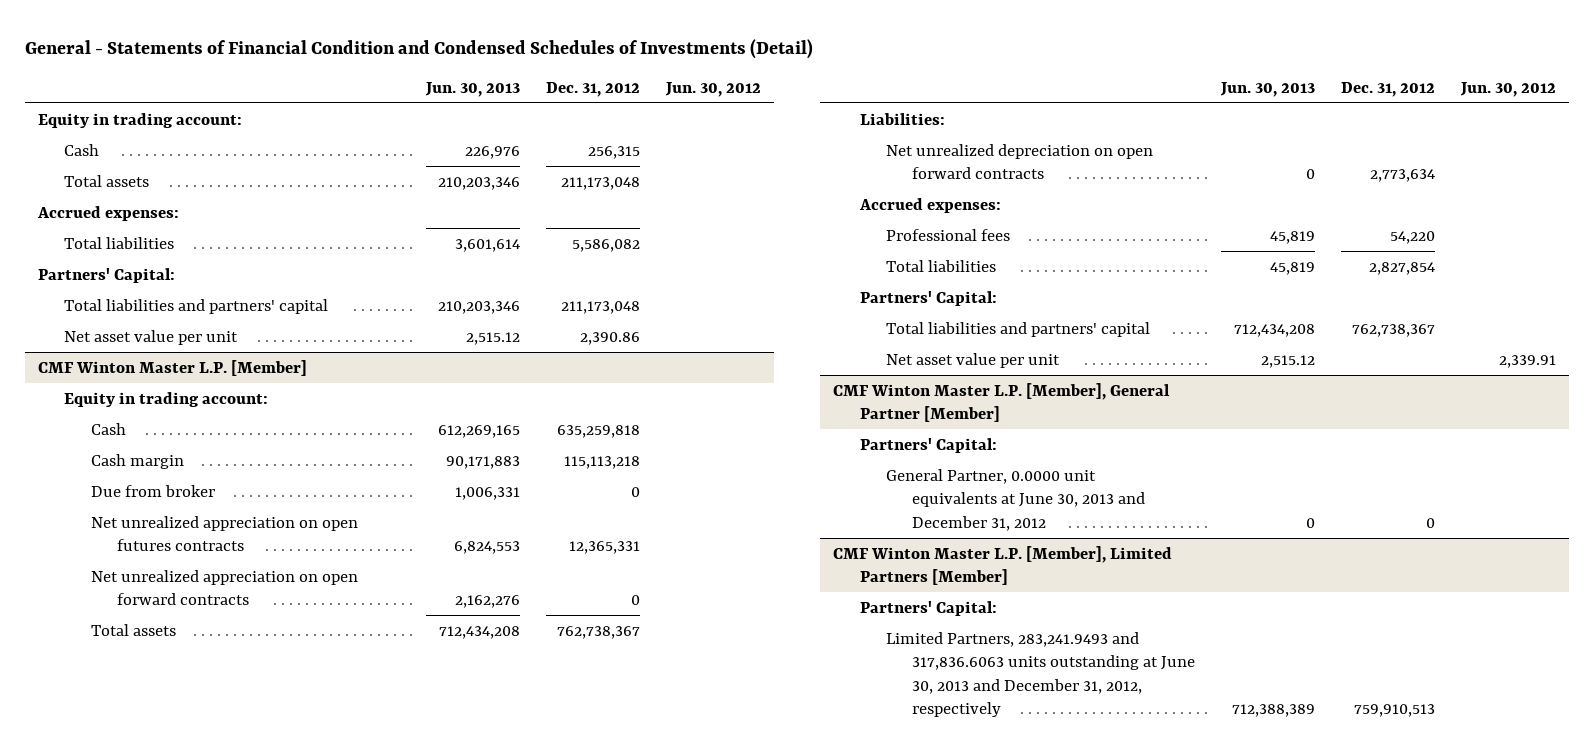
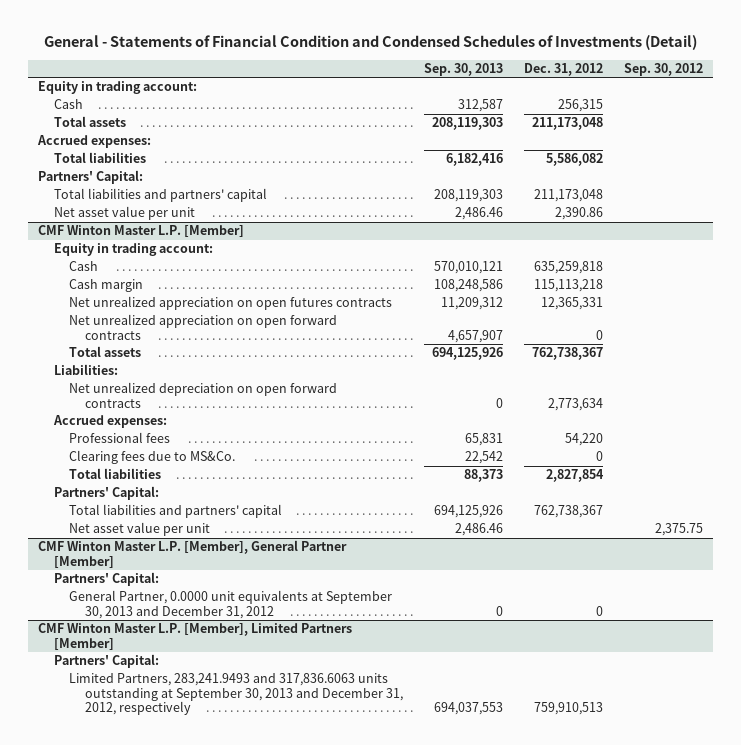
- | Jun. 30, 2013 | Dec. 31, 2012 | Jun. 30, 2012
+ | Sep. 30, 2013 | Dec. 31, 2012 | Sep. 30, 2012
@ CMF Winton Master L.P. [Member]
- Due from broker | 1,006,331 | 0 |
+ Clearing fees due to MS&Co. | 22,542 | 0 |
@ CMF Winton Master L.P. [Member], General Partner [Member]
- General Partner, 0.0000 unit equivalents at June 30, 2013 and December 31, 2012 | 0 | 0 |
+ General Partner, 0.0000 unit equivalents at September 30, 2013 and December 31, 2012 | 0 | 0 |
@ CMF Winton Master L.P. [Member], Limited Partners [Member]
- Limited Partners, 283,241.9493 and 317,836.6063 units outstanding at June 30, 2013 and December 31, 2012, respectively | 712,388,389 | 759,910,513 |
+ Limited Partners, 283,241.9493 and 317,836.6063 units outstanding at September 30, 2013 and December 31, 2012, respectively | 694,037,553 | 759,910,513 |

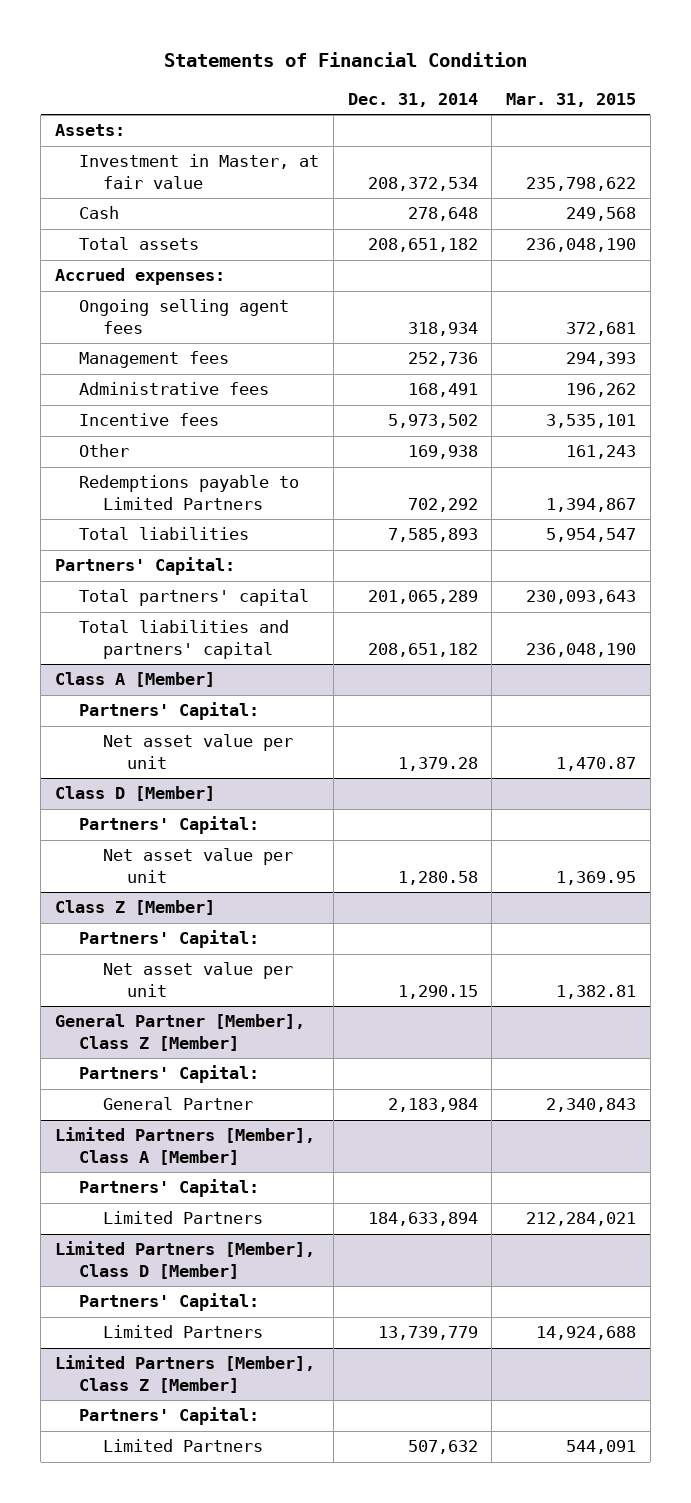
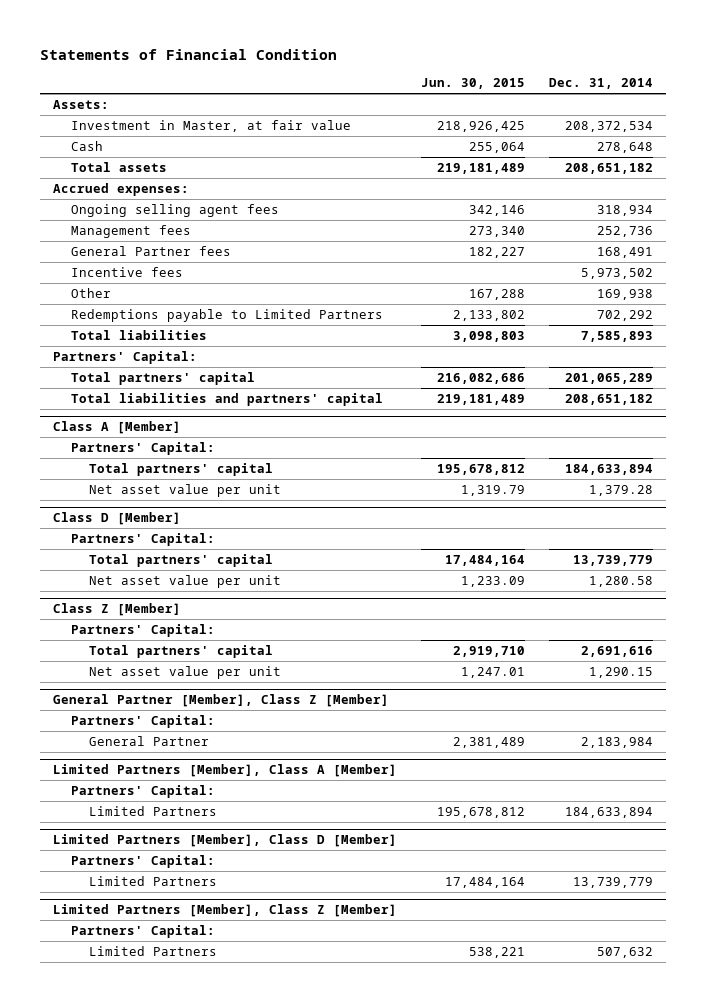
- | Dec. 31, 2014 | Mar. 31, 2015
+ | Jun. 30, 2015 | Dec. 31, 2014
- Administrative fees | 168,491 | 196,262
+ General Partner fees | 182,227 | 168,491
@ Class A [Member]
+ Total partners' capital | 195,678,812 | 184,633,894
@ Class D [Member]
+ Total partners' capital | 17,484,164 | 13,739,779
@ Class Z [Member]
+ Total partners' capital | 2,919,710 | 2,691,616

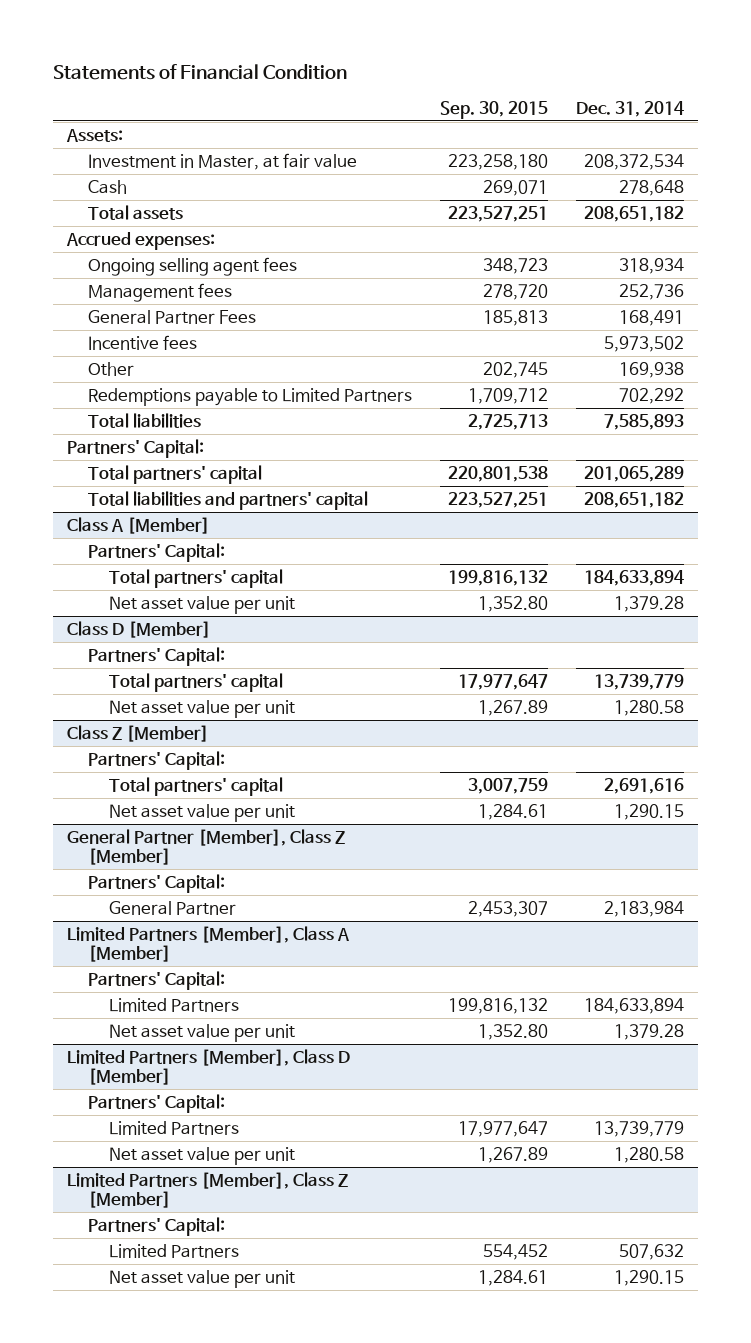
- | Jun. 30, 2015 | Dec. 31, 2014
+ | Sep. 30, 2015 | Dec. 31, 2014
- General Partner fees | 182,227 | 168,491
+ General Partner Fees | 185,813 | 168,491
@ Limited Partners [Member], Class A [Member]
+ Net asset value per unit | 1,352.80 | 1,379.28
@ Limited Partners [Member], Class D [Member]
+ Net asset value per unit | 1,267.89 | 1,280.58
@ Limited Partners [Member], Class Z [Member]
+ Net asset value per unit | 1,284.61 | 1,290.15

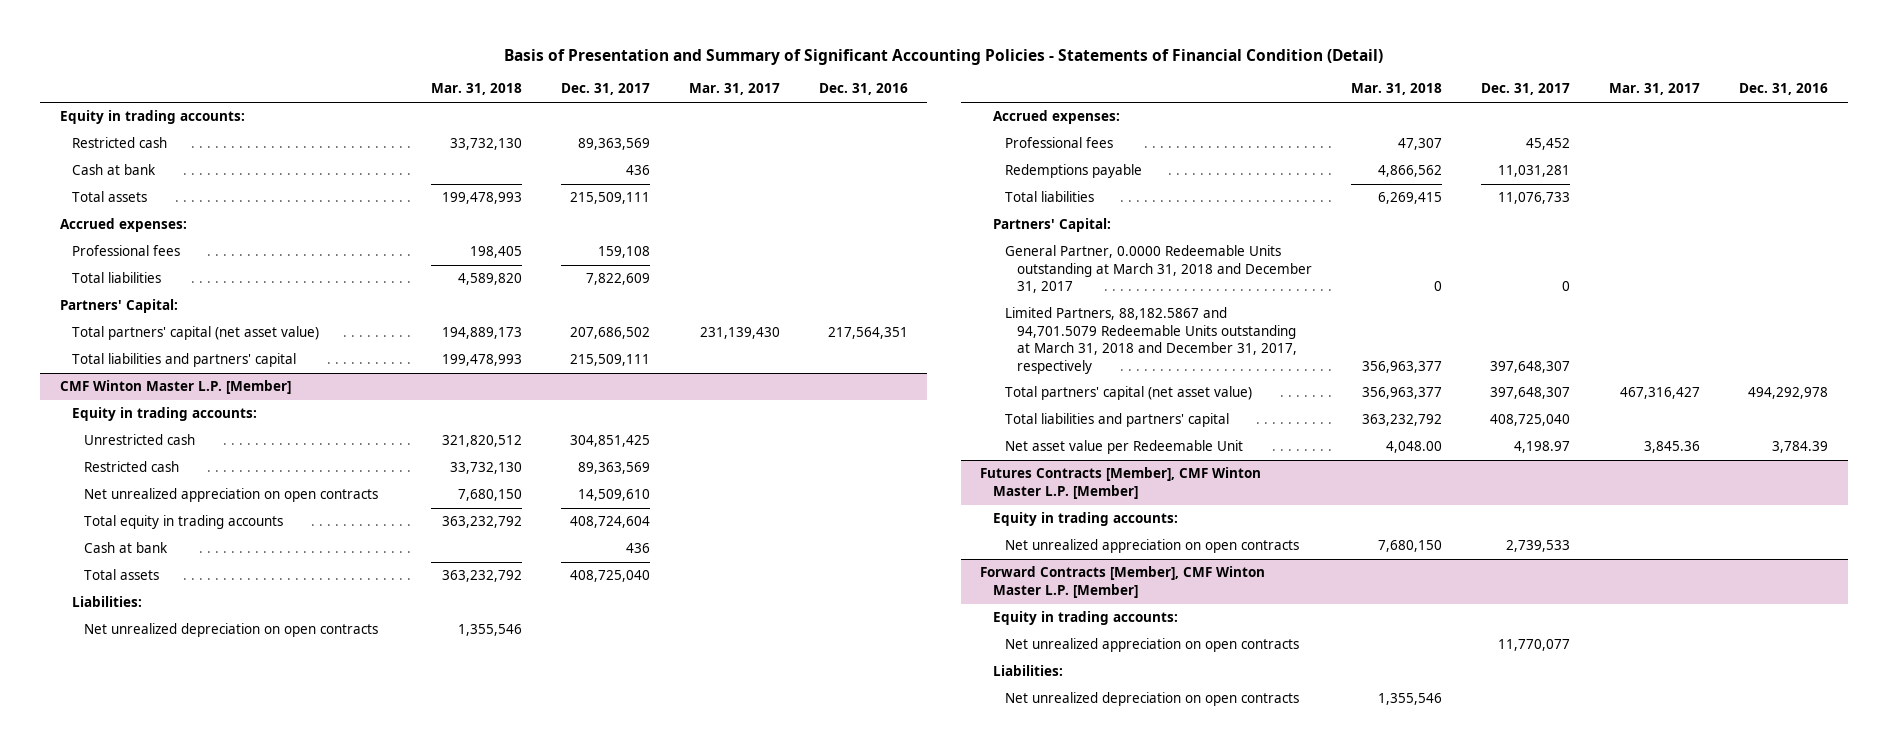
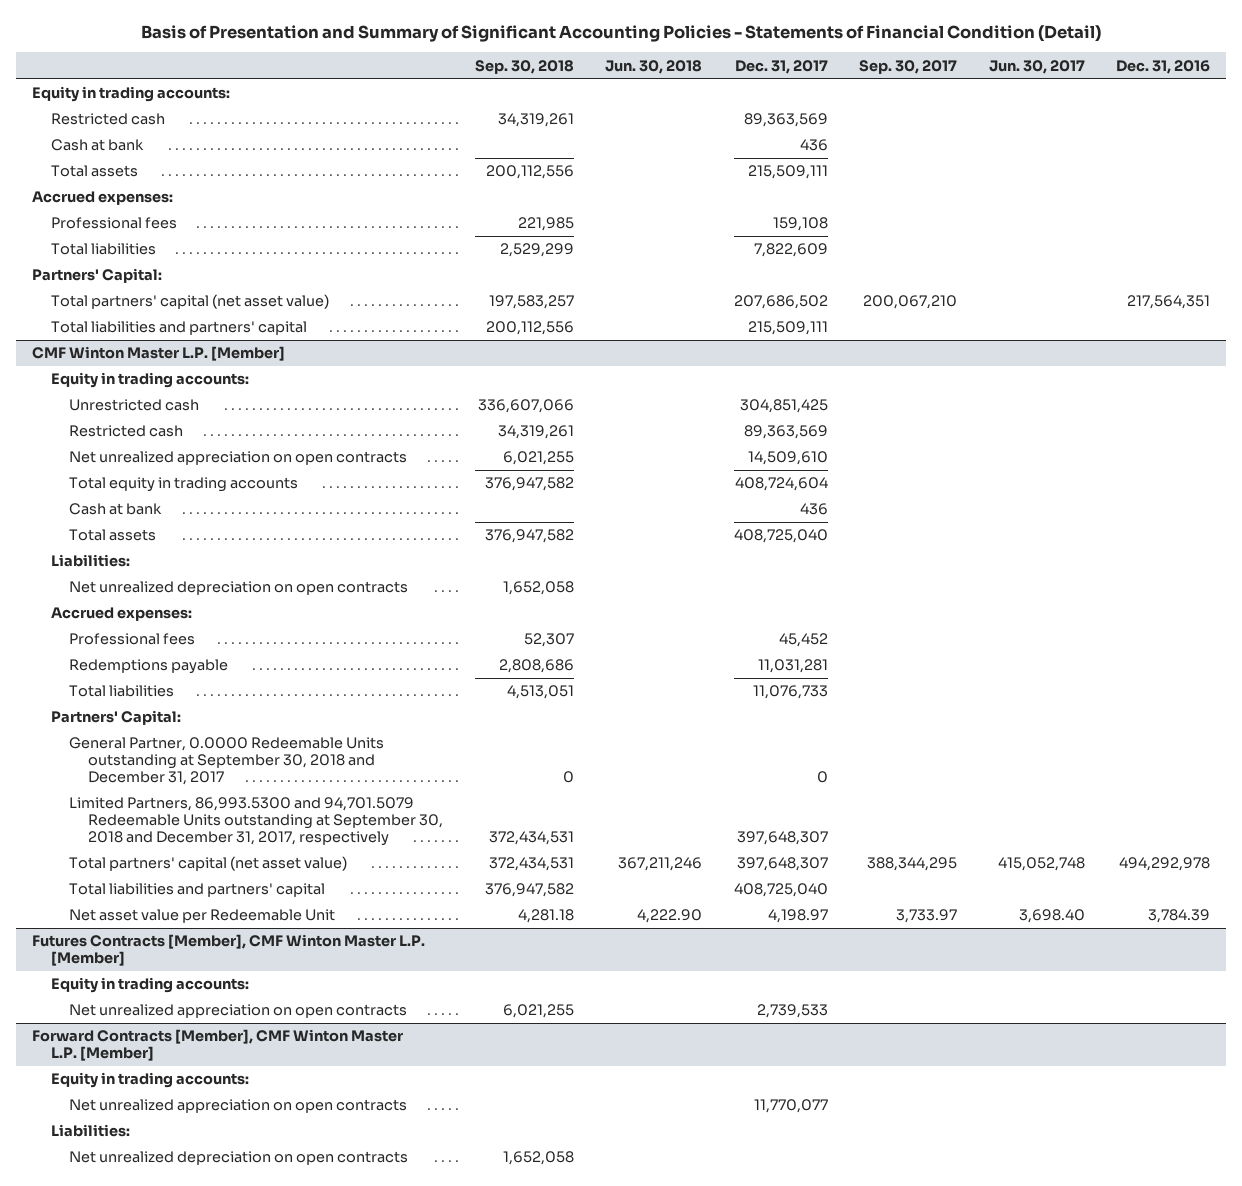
- | Mar. 31, 2018 | Dec. 31, 2017 | Mar. 31, 2017 | Dec. 31, 2016
+ | Sep. 30, 2018 | Jun. 30, 2018 | Dec. 31, 2017 | Sep. 30, 2017 | Jun. 30, 2017 | Dec. 31, 2016
@ CMF Winton Master L.P. [Member]
- General Partner, 0.0000 Redeemable Units outstanding at March 31, 2018 and December 31, 2017 | 0 | 0 | |
- Limited Partners, 88,182.5867 and 94,701.5079 Redeemable Units outstanding at March 31, 2018 and December 31, 2017, respectively | 356,963,377 | 397,648,307 | |
+ General Partner, 0.0000 Redeemable Units outstanding at September 30, 2018 and December 31, 2017 | 0 | | 0 | | |
+ Limited Partners, 86,993.5300 and 94,701.5079 Redeemable Units outstanding at September 30, 2018 and December 31, 2017, respectively | 372,434,531 | | 397,648,307 | | |

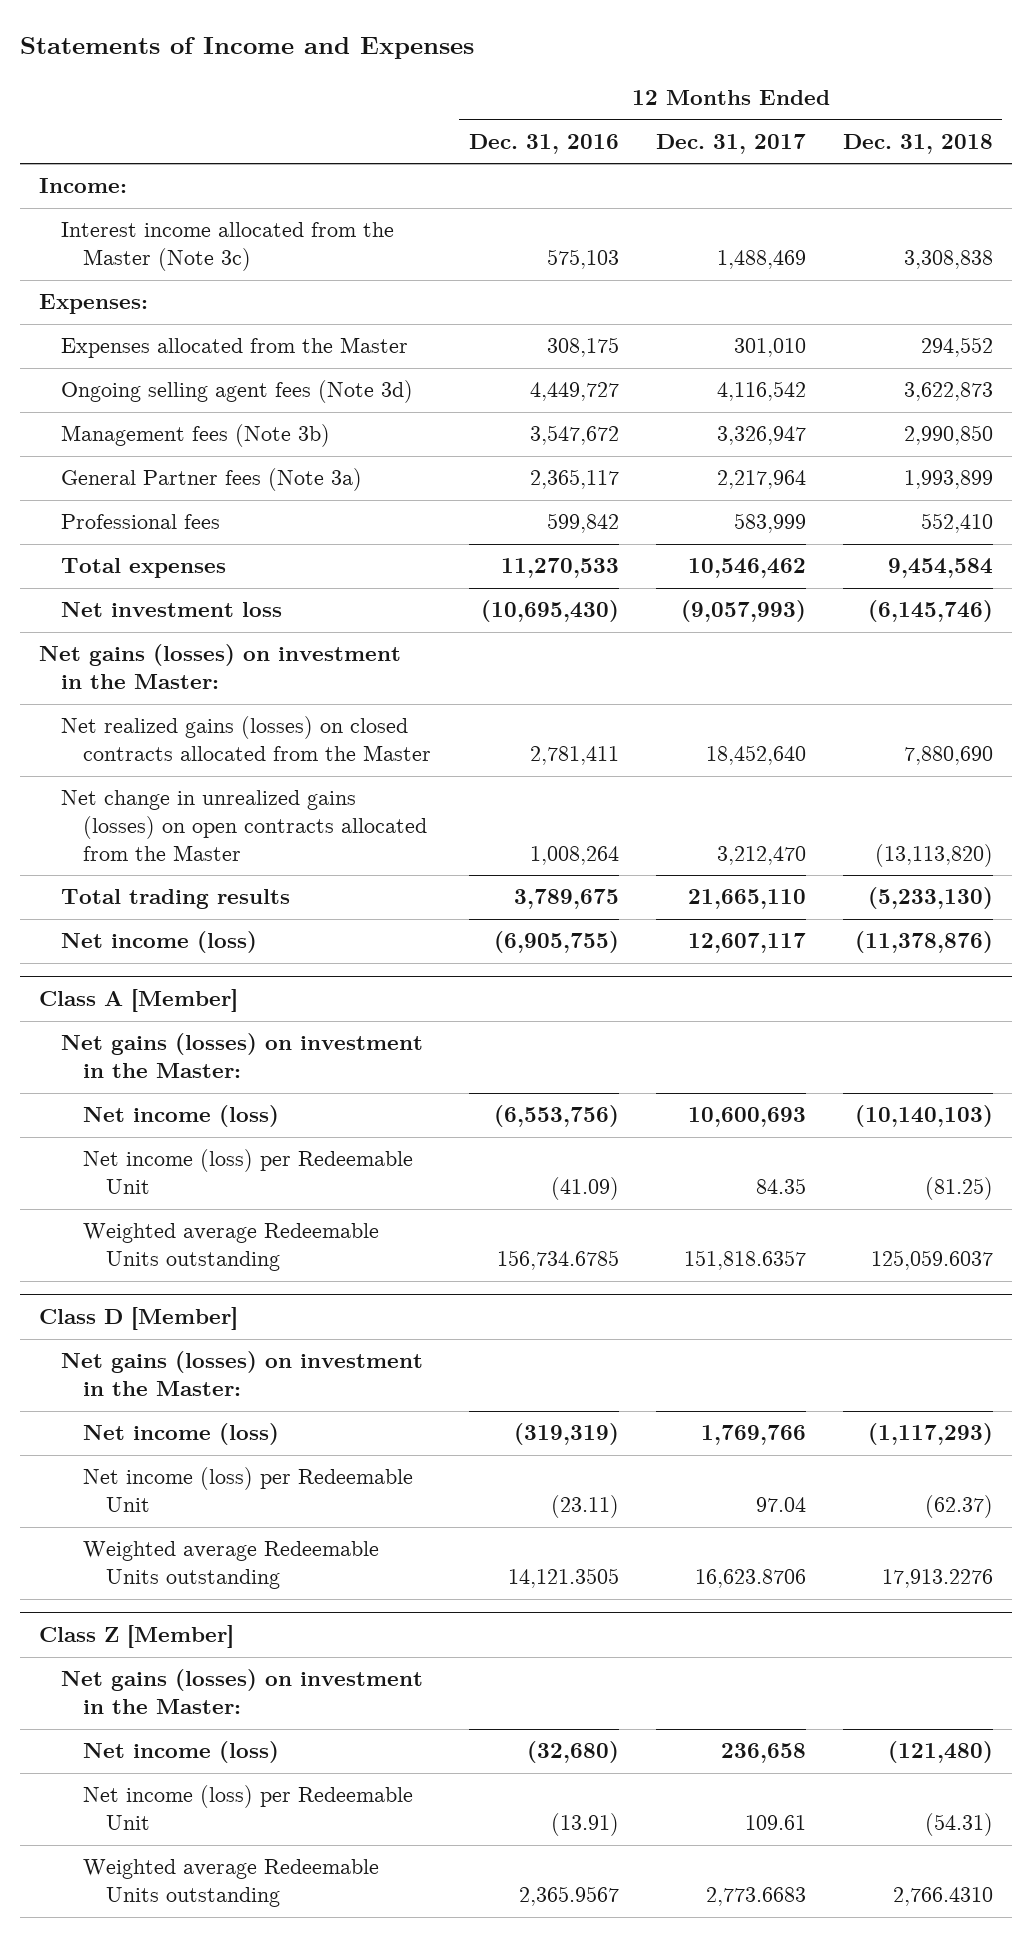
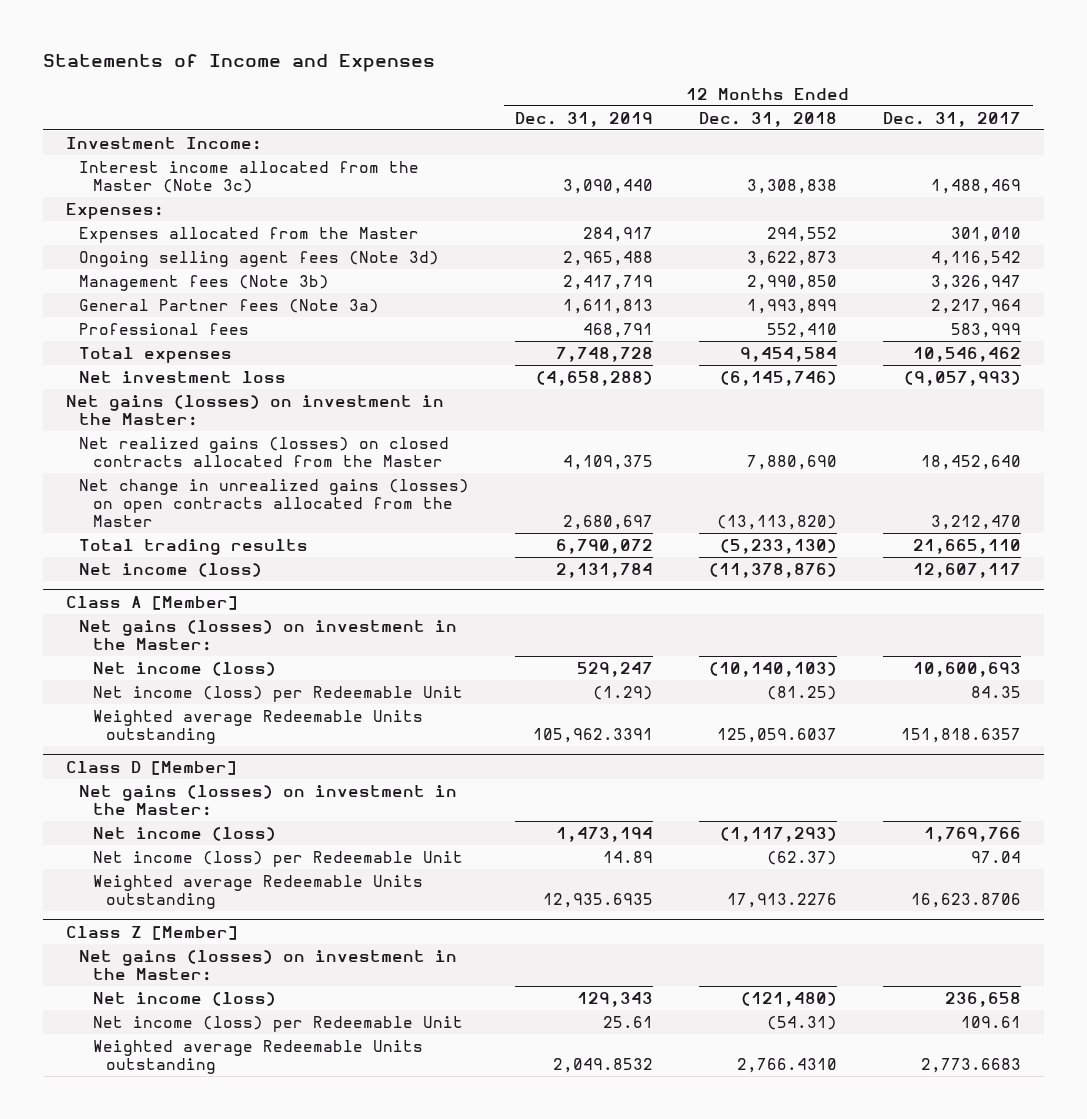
- | 12 Months Ended Dec. 31, 2016 | 12 Months Ended Dec. 31, 2017 | 12 Months Ended Dec. 31, 2018
+ | 12 Months Ended Dec. 31, 2019 | 12 Months Ended Dec. 31, 2018 | 12 Months Ended Dec. 31, 2017
- Income:
+ Investment Income:

